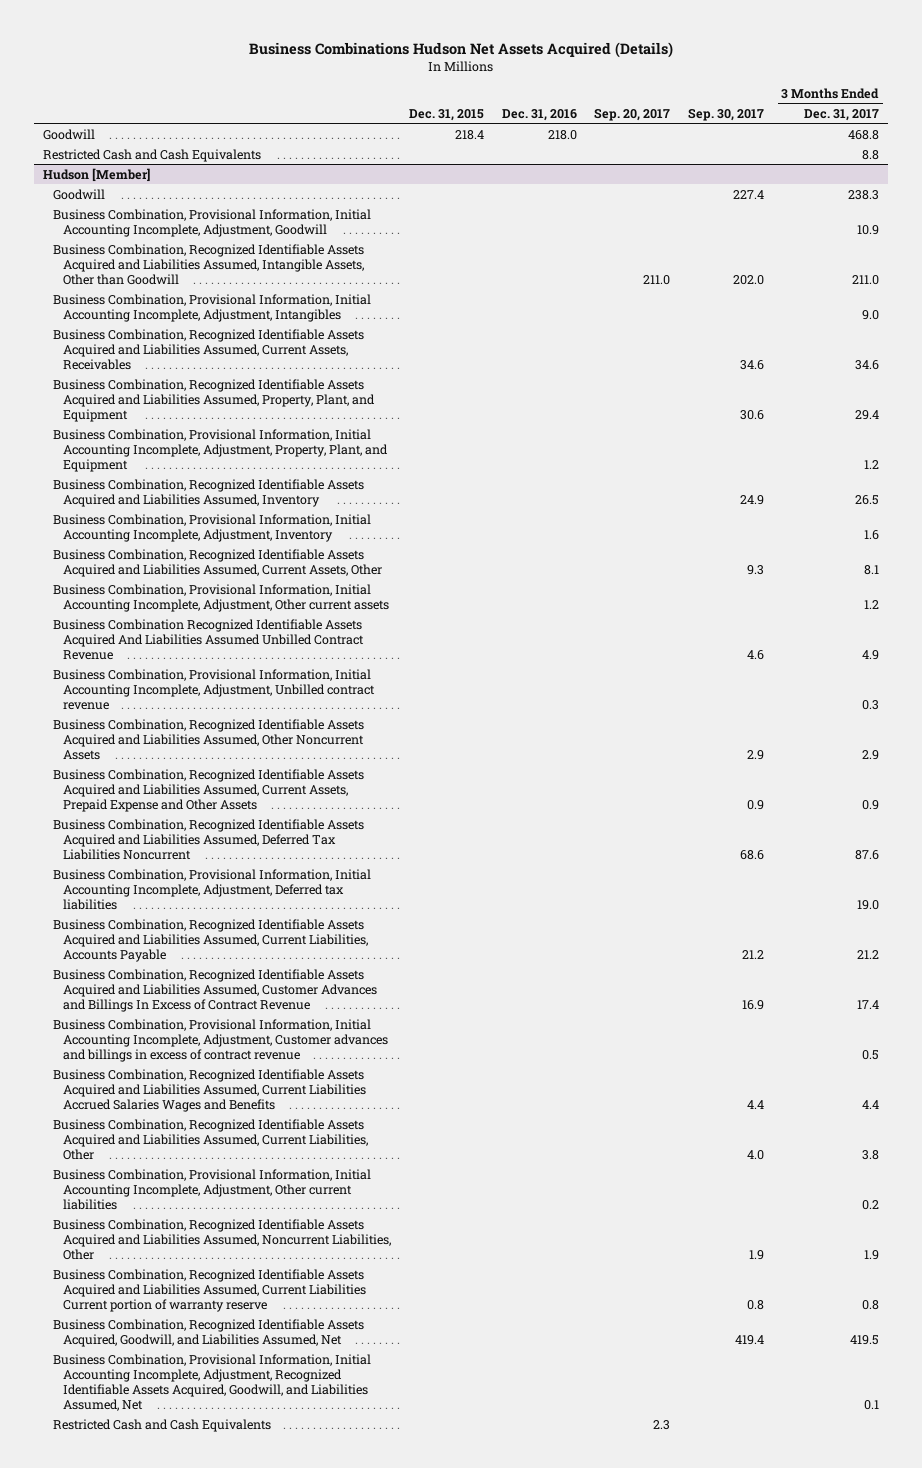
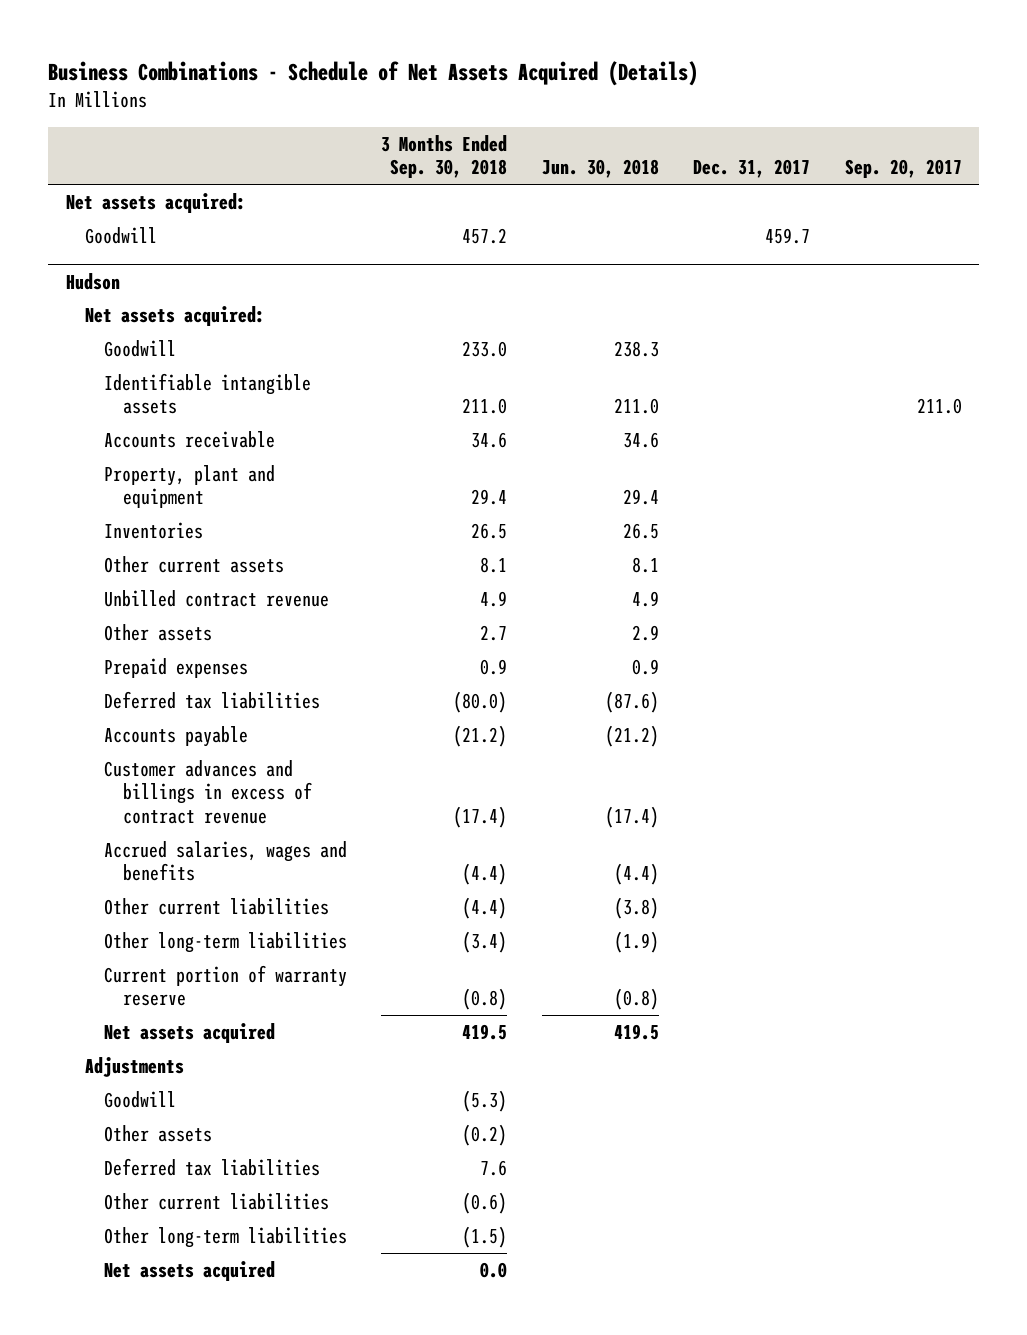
- Business Combinations Hudson Net Assets Acquired (Details)
+ Business Combinations - Schedule of Net Assets Acquired (Details)
- | Dec. 31, 2015 | Dec. 31, 2016 | Sep. 20, 2017 | Sep. 30, 2017 | 3 Months Ended Dec. 31, 2017
+ | 3 Months Ended Sep. 30, 2018 | Jun. 30, 2018 | Dec. 31, 2017 | Sep. 20, 2017
+ Net assets acquired:
- Restricted Cash and Cash Equivalents | | | | | 8.8
- Hudson [Member]
+ Hudson
+ Net assets acquired:
- Business Combination, Provisional Information, Initial Accounting Incomplete, Adjustment, Goodwill | | | | | 10.9
- Business Combination, Recognized Identifiable Assets Acquired and Liabilities Assumed, Intangible Assets, Other than Goodwill | | | 211.0 | 202.0 | 211.0
- Business Combination, Provisional Information, Initial Accounting Incomplete, Adjustment, Intangibles | | | | | 9.0
- Business Combination, Recognized Identifiable Assets Acquired and Liabilities Assumed, Current Assets, Receivables | | | | 34.6 | 34.6
- Business Combination, Recognized Identifiable Assets Acquired and Liabilities Assumed, Property, Plant, and Equipment | | | | 30.6 | 29.4
- Business Combination, Provisional Information, Initial Accounting Incomplete, Adjustment, Property, Plant, and Equipment | | | | | 1.2
- Business Combination, Recognized Identifiable Assets Acquired and Liabilities Assumed, Inventory | | | | 24.9 | 26.5
- Business Combination, Provisional Information, Initial Accounting Incomplete, Adjustment, Inventory | | | | | 1.6
- Business Combination, Recognized Identifiable Assets Acquired and Liabilities Assumed, Current Assets, Other | | | | 9.3 | 8.1
- Business Combination, Provisional Information, Initial Accounting Incomplete, Adjustment, Other current assets | | | | | 1.2
- Business Combination Recognized Identifiable Assets Acquired And Liabilities Assumed Unbilled Contract Revenue | | | | 4.6 | 4.9
- Business Combination, Provisional Information, Initial Accounting Incomplete, Adjustment, Unbilled contract revenue | | | | | 0.3
- Business Combination, Recognized Identifiable Assets Acquired and Liabilities Assumed, Other Noncurrent Assets | | | | 2.9 | 2.9
- Business Combination, Recognized Identifiable Assets Acquired and Liabilities Assumed, Current Assets, Prepaid Expense and Other Assets | | | | 0.9 | 0.9
- Business Combination, Recognized Identifiable Assets Acquired and Liabilities Assumed, Deferred Tax Liabilities Noncurrent | | | | 68.6 | 87.6
- Business Combination, Provisional Information, Initial Accounting Incomplete, Adjustment, Deferred tax liabilities | | | | | 19.0
- Business Combination, Recognized Identifiable Assets Acquired and Liabilities Assumed, Current Liabilities, Accounts Payable | | | | 21.2 | 21.2
- Business Combination, Recognized Identifiable Assets Acquired and Liabilities Assumed, Customer Advances and Billings In Excess of Contract Revenue | | | | 16.9 | 17.4
- Business Combination, Provisional Information, Initial Accounting Incomplete, Adjustment, Customer advances and billings in excess of contract revenue | | | | | 0.5
- Business Combination, Recognized Identifiable Assets Acquired and Liabilities Assumed, Current Liabilities Accrued Salaries Wages and Benefits | | | | 4.4 | 4.4
- Business Combination, Recognized Identifiable Assets Acquired and Liabilities Assumed, Current Liabilities, Other | | | | 4.0 | 3.8
- Business Combination, Provisional Information, Initial Accounting Incomplete, Adjustment, Other current liabilities | | | | | 0.2
- Business Combination, Recognized Identifiable Assets Acquired and Liabilities Assumed, Noncurrent Liabilities, Other | | | | 1.9 | 1.9
- Business Combination, Recognized Identifiable Assets Acquired and Liabilities Assumed, Current Liabilities Current portion of warranty reserve | | | | 0.8 | 0.8
- Business Combination, Recognized Identifiable Assets Acquired, Goodwill, and Liabilities Assumed, Net | | | | 419.4 | 419.5
- Business Combination, Provisional Information, Initial Accounting Incomplete, Adjustment, Recognized Identifiable Assets Acquired, Goodwill, and Liabilities Assumed, Net | | | | | 0.1
- Restricted Cash and Cash Equivalents | | | 2.3 | |
+ Identifiable intangible assets | 211.0 | 211.0 | | 211.0
+ Accounts receivable | 34.6 | 34.6 | |
+ Property, plant and equipment | 29.4 | 29.4 | |
+ Inventories | 26.5 | 26.5 | |
+ Other current assets | 8.1 | 8.1 | |
+ Unbilled contract revenue | 4.9 | 4.9 | |
+ Other assets | 2.7 | 2.9 | |
+ Prepaid expenses | 0.9 | 0.9 | |
+ Deferred tax liabilities | (80.0) | (87.6) | |
+ Accounts payable | (21.2) | (21.2) | |
+ Customer advances and billings in excess of contract revenue | (17.4) | (17.4) | |
+ Accrued salaries, wages and benefits | (4.4) | (4.4) | |
+ Other current liabilities | (4.4) | (3.8) | |
+ Other long-term liabilities | (3.4) | (1.9) | |
+ Current portion of warranty reserve | (0.8) | (0.8) | |
+ Net assets acquired | 419.5 | 419.5 | |
+ Adjustments
+ Goodwill | (5.3) | | |
+ Other assets | (0.2) | | |
+ Deferred tax liabilities | 7.6 | | |
+ Other current liabilities | (0.6) | | |
+ Other long-term liabilities | (1.5) | | |
+ Net assets acquired | 0.0 | | |

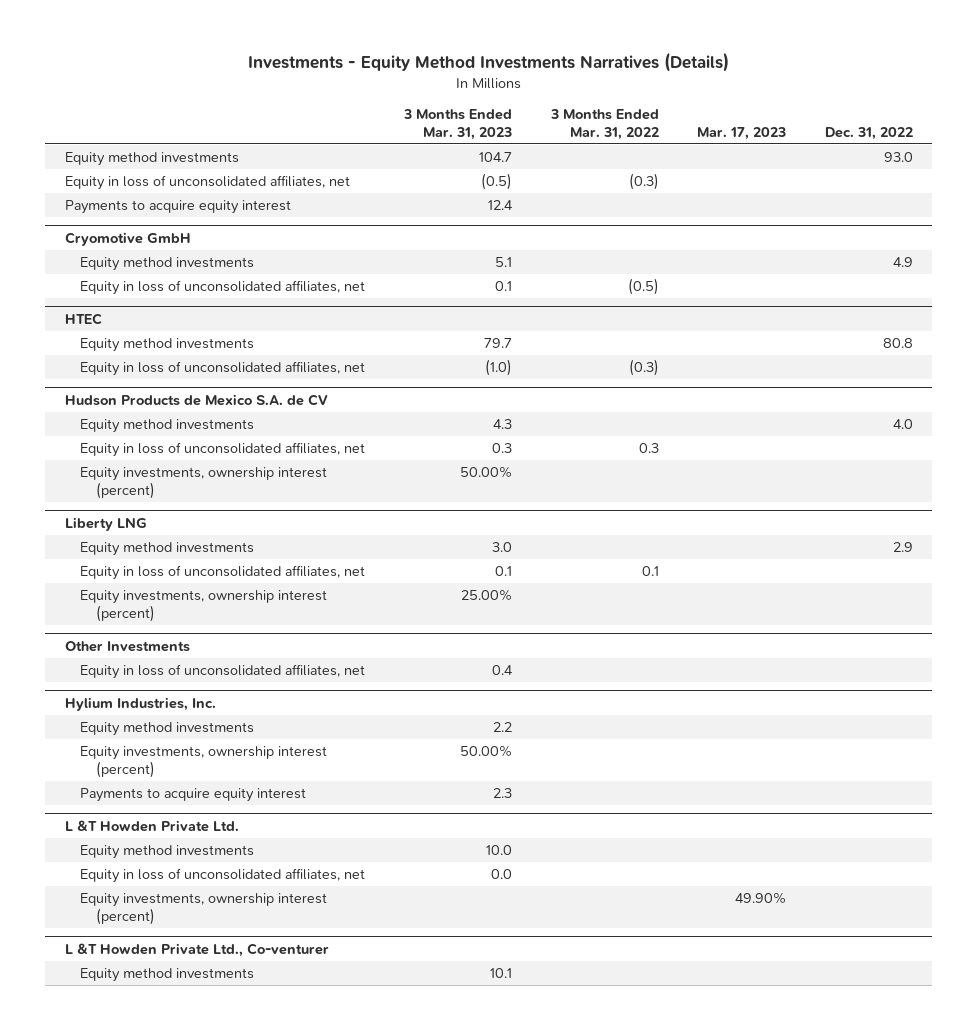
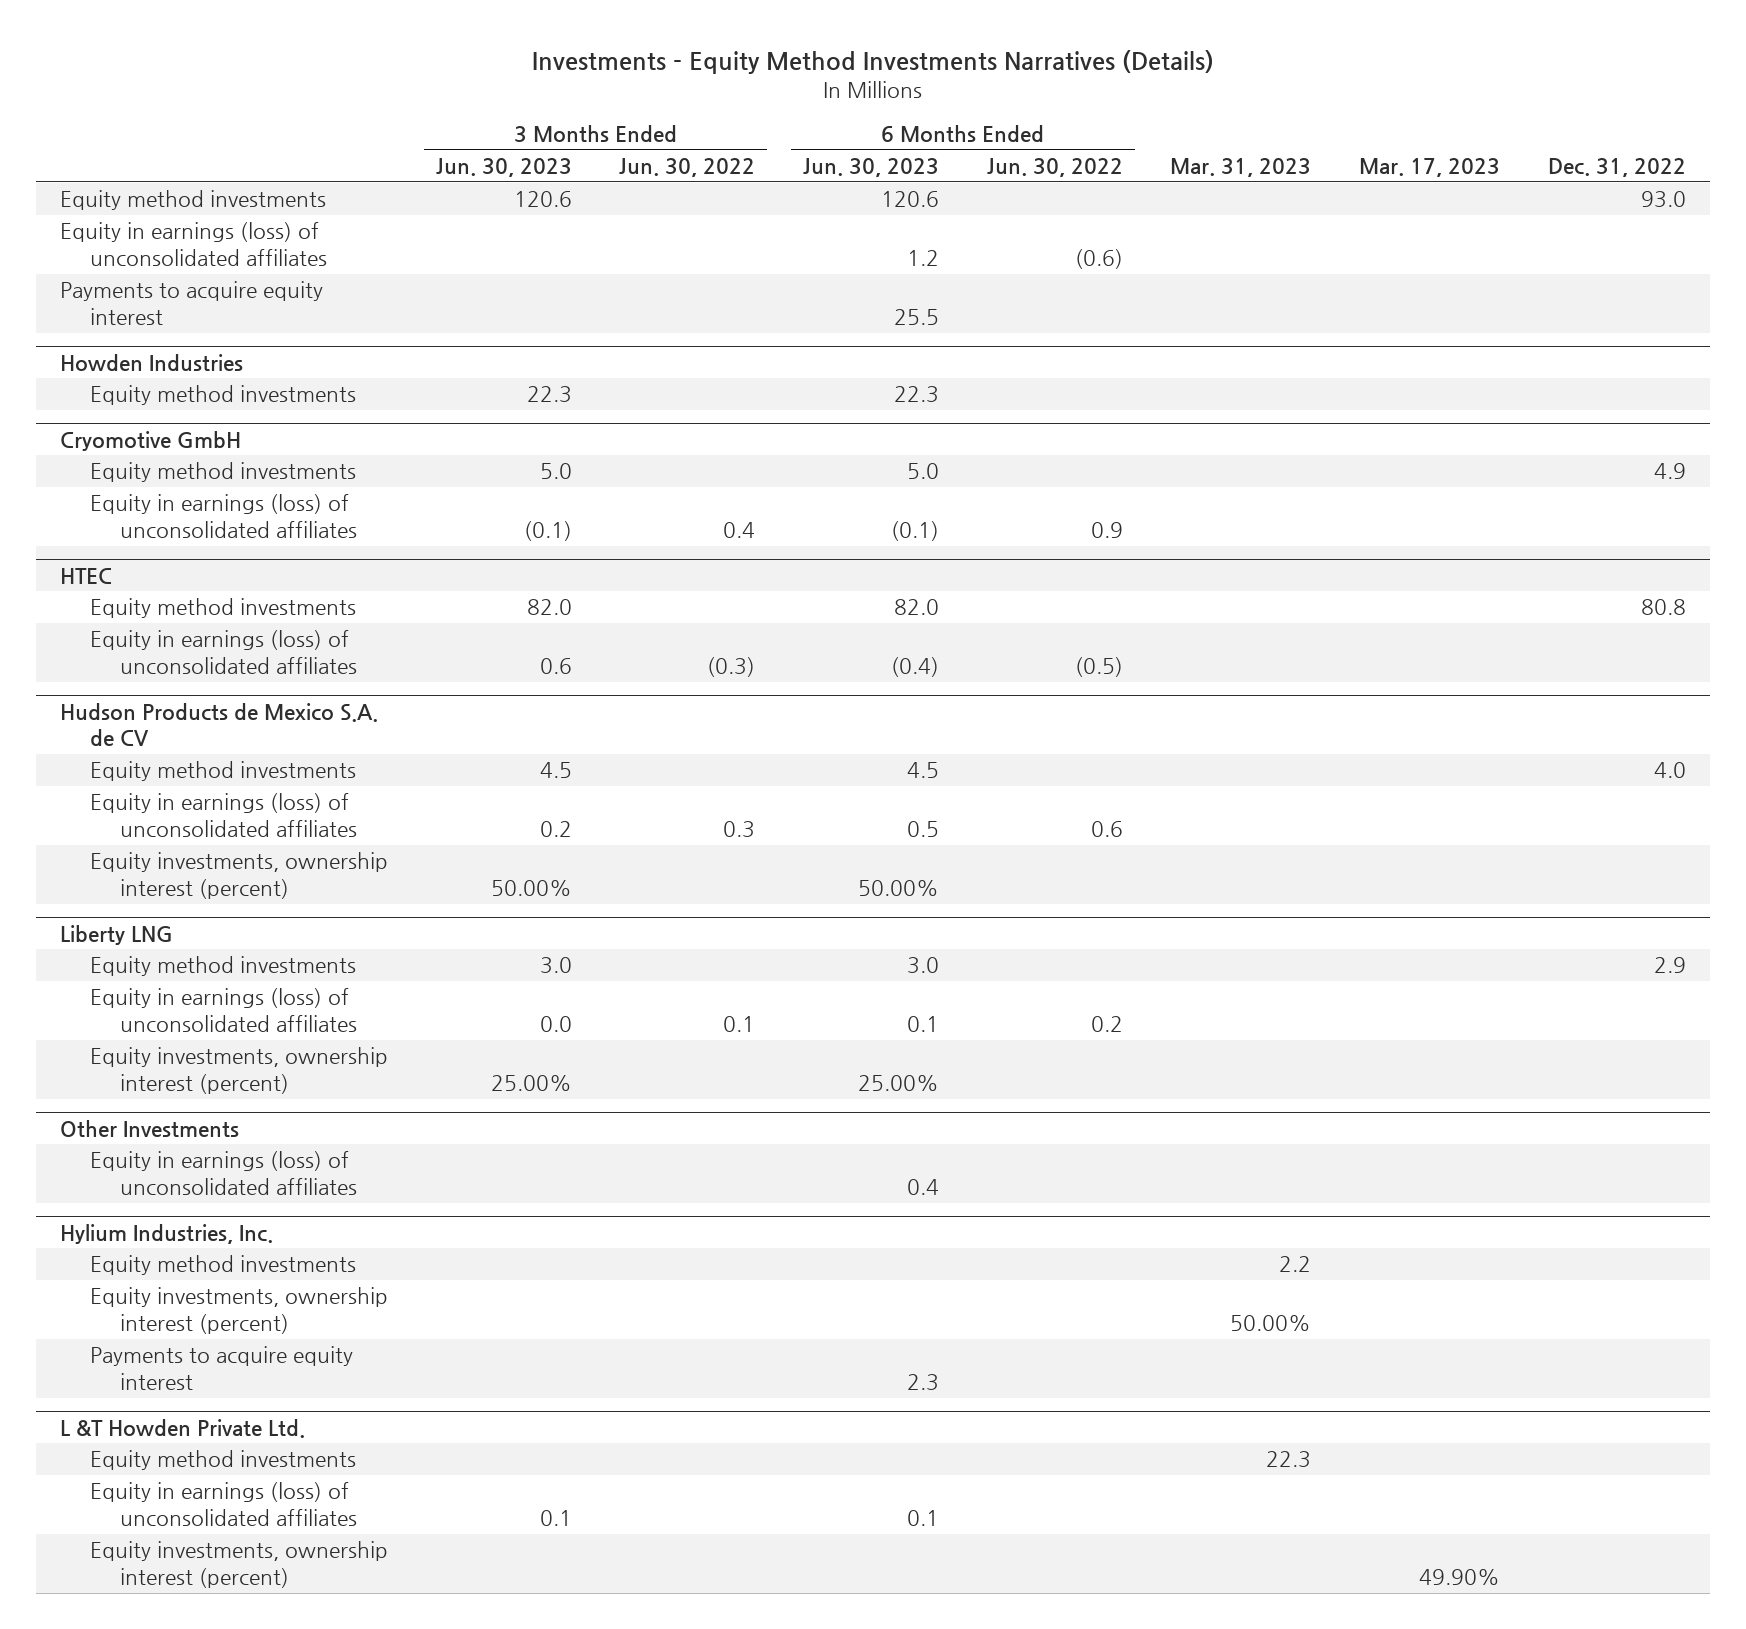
- | 3 Months Ended Mar. 31, 2023 | 3 Months Ended Mar. 31, 2022 | Mar. 17, 2023 | Dec. 31, 2022
+ | 3 Months Ended Jun. 30, 2023 | 3 Months Ended Jun. 30, 2022 | 6 Months Ended Jun. 30, 2023 | 6 Months Ended Jun. 30, 2022 | Mar. 31, 2023 | Mar. 17, 2023 | Dec. 31, 2022
- Equity in loss of unconsolidated affiliates, net | (0.5) | (0.3) | |
+ Equity in earnings (loss) of unconsolidated affiliates | | | 1.2 | (0.6) | | |
+ Howden Industries
+ Equity method investments | 22.3 | | 22.3 | | | |
@ Cryomotive GmbH
- Equity in loss of unconsolidated affiliates, net | 0.1 | (0.5) | |
+ Equity in earnings (loss) of unconsolidated affiliates | (0.1) | 0.4 | (0.1) | 0.9 | | |
@ HTEC
- Equity in loss of unconsolidated affiliates, net | (1.0) | (0.3) | |
+ Equity in earnings (loss) of unconsolidated affiliates | 0.6 | (0.3) | (0.4) | (0.5) | | |
@ Hudson Products de Mexico S.A. de CV
- Equity in loss of unconsolidated affiliates, net | 0.3 | 0.3 | |
+ Equity in earnings (loss) of unconsolidated affiliates | 0.2 | 0.3 | 0.5 | 0.6 | | |
@ Liberty LNG
- Equity in loss of unconsolidated affiliates, net | 0.1 | 0.1 | |
+ Equity in earnings (loss) of unconsolidated affiliates | 0.0 | 0.1 | 0.1 | 0.2 | | |
@ Other Investments
- Equity in loss of unconsolidated affiliates, net | 0.4 | | |
+ Equity in earnings (loss) of unconsolidated affiliates | | | 0.4 | | | |
@ L &T Howden Private Ltd.
- Equity in loss of unconsolidated affiliates, net | 0.0 | | |
+ Equity in earnings (loss) of unconsolidated affiliates | 0.1 | | 0.1 | | | |
- L &T Howden Private Ltd., Co-venturer
- Equity method investments | 10.1 | | |

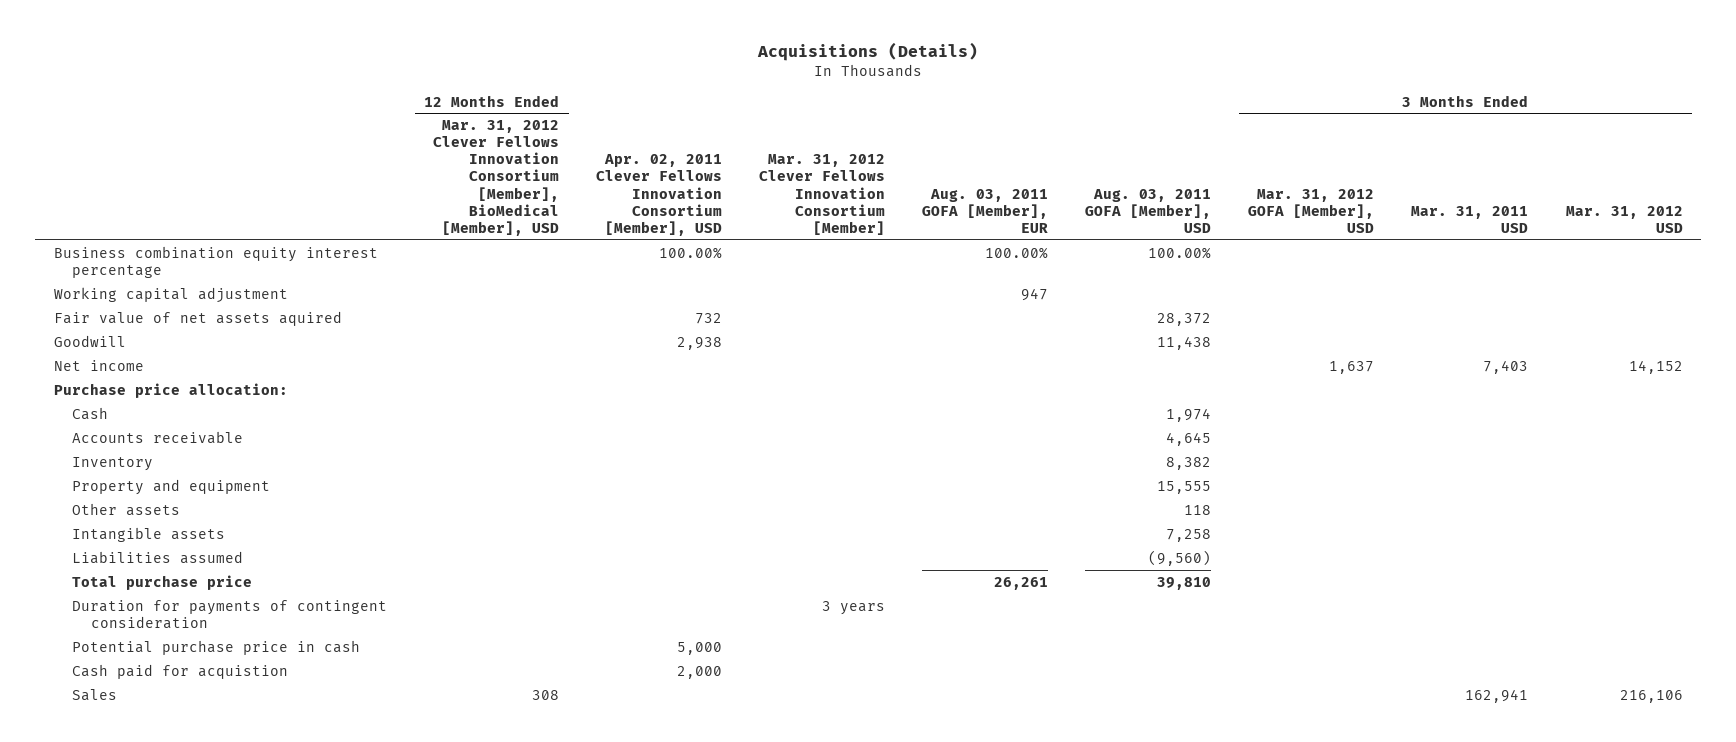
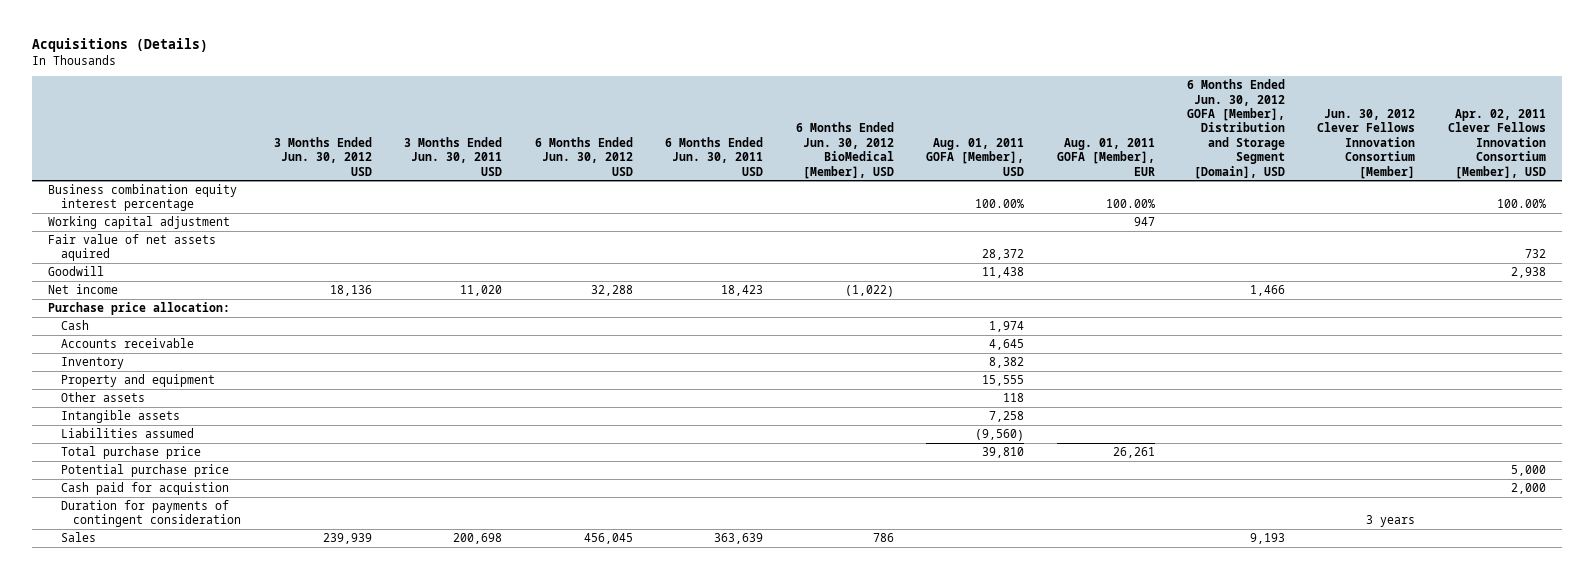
- | 12 Months Ended Mar. 31, 2012 Clever Fellows Innovation Consortium [Member], BioMedical [Member], USD | Apr. 02, 2011 Clever Fellows Innovation Consortium [Member], USD | Mar. 31, 2012 Clever Fellows Innovation Consortium [Member] | Aug. 03, 2011 GOFA [Member], EUR | Aug. 03, 2011 GOFA [Member], USD | 3 Months Ended Mar. 31, 2012 GOFA [Member], USD | 3 Months Ended Mar. 31, 2011 USD | 3 Months Ended Mar. 31, 2012 USD
+ | 3 Months Ended Jun. 30, 2012 USD | 3 Months Ended Jun. 30, 2011 USD | 6 Months Ended Jun. 30, 2012 USD | 6 Months Ended Jun. 30, 2011 USD | 6 Months Ended Jun. 30, 2012 BioMedical [Member], USD | Aug. 01, 2011 GOFA [Member], USD | Aug. 01, 2011 GOFA [Member], EUR | 6 Months Ended Jun. 30, 2012 GOFA [Member], Distribution and Storage Segment [Domain], USD | Jun. 30, 2012 Clever Fellows Innovation Consortium [Member] | Apr. 02, 2011 Clever Fellows Innovation Consortium [Member], USD
- Potential purchase price in cash | | 5,000 | | | | | |
+ Potential purchase price | | | | | | | | | | 5,000
moved down: Duration for payments of contingent consideration | | | | | | | | | 3 years |

